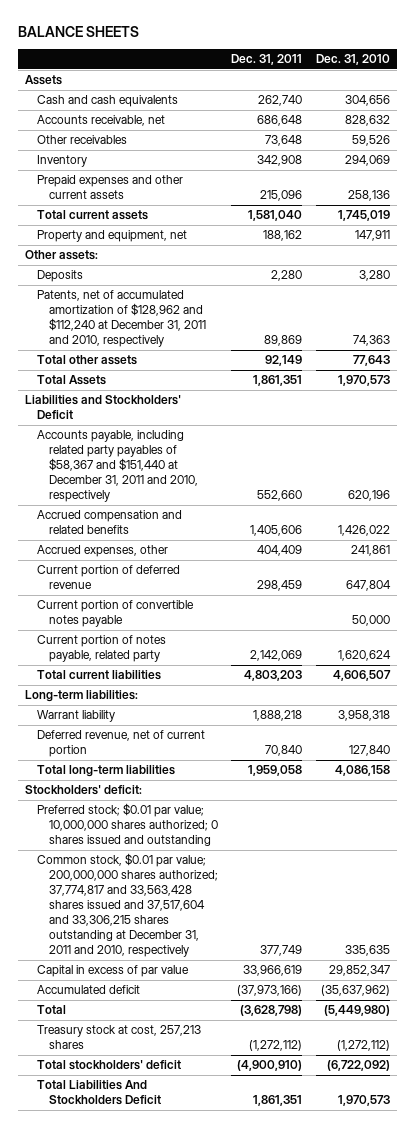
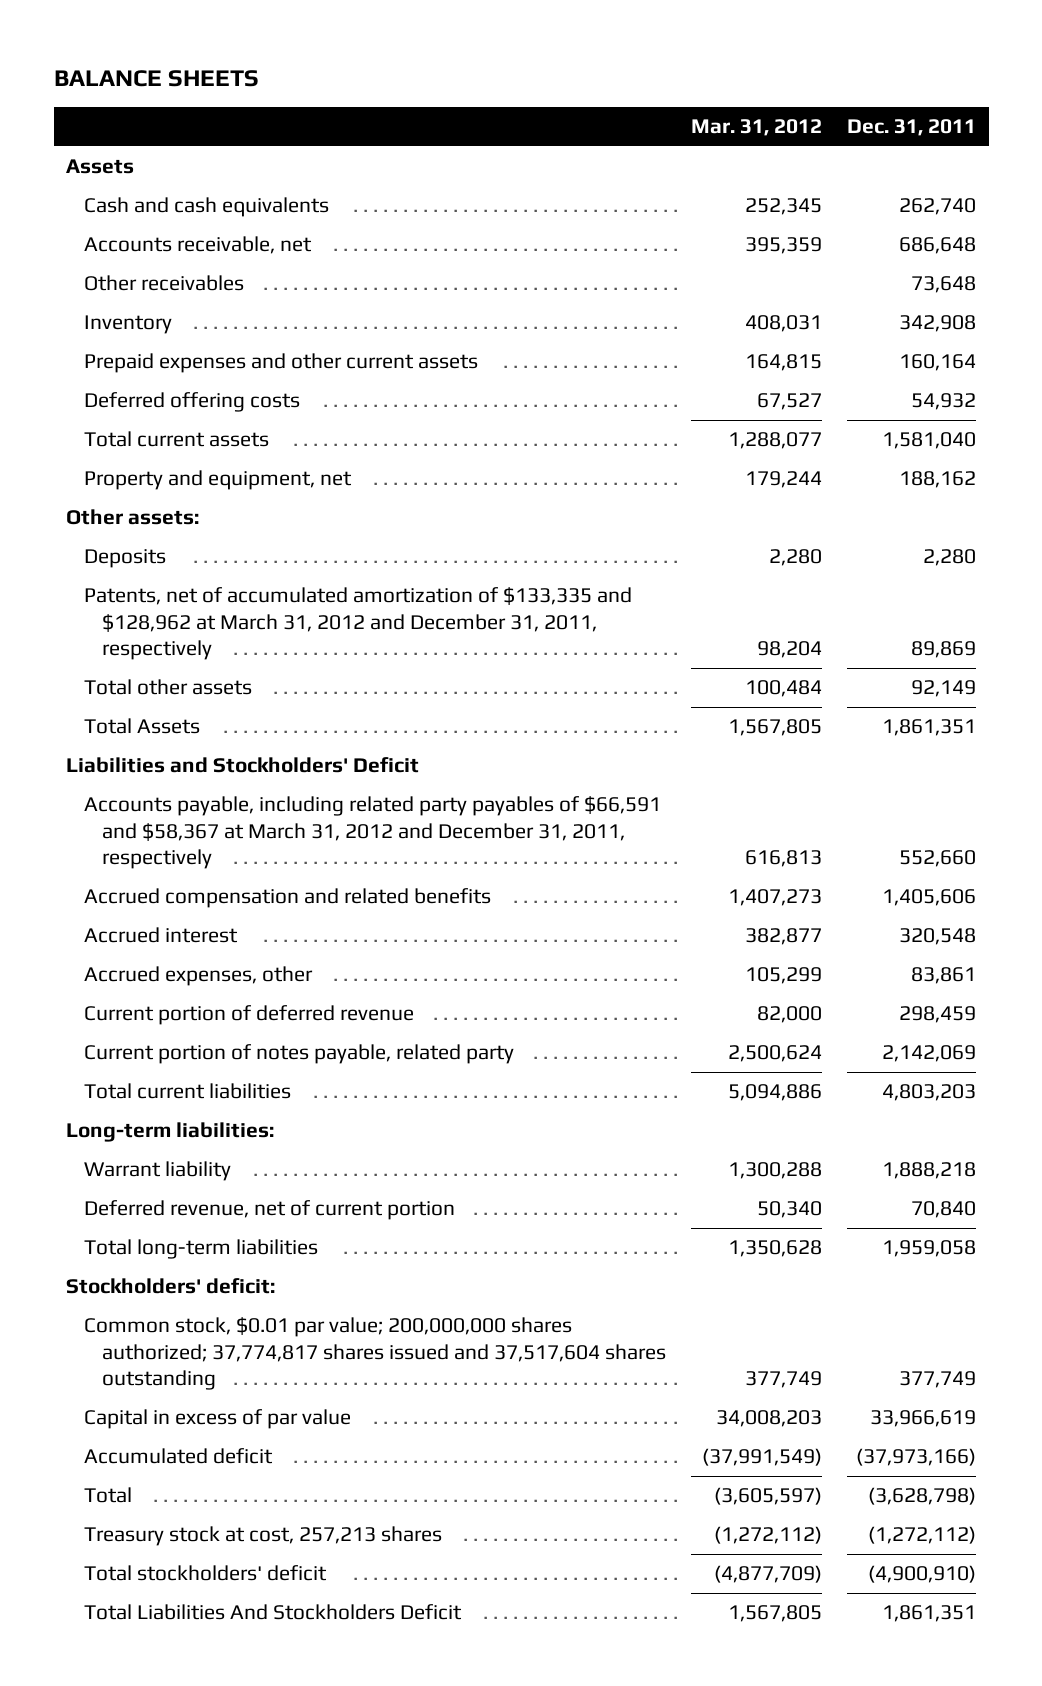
- | Dec. 31, 2011 | Dec. 31, 2010
+ | Mar. 31, 2012 | Dec. 31, 2011
- Prepaid expenses and other current assets | 215,096 | 258,136
+ Prepaid expenses and other current assets | 164,815 | 160,164
+ Deferred offering costs | 67,527 | 54,932
- Patents, net of accumulated amortization of $128,962 and $112,240 at December 31, 2011 and 2010, respectively | 89,869 | 74,363
+ Patents, net of accumulated amortization of $133,335 and $128,962 at March 31, 2012 and December 31, 2011, respectively | 98,204 | 89,869
- Accounts payable, including related party payables of $58,367 and $151,440 at December 31, 2011 and 2010, respectively | 552,660 | 620,196
+ Accounts payable, including related party payables of $66,591 and $58,367 at March 31, 2012 and December 31, 2011, respectively | 616,813 | 552,660
- Accrued expenses, other | 404,409 | 241,861
+ Accrued interest | 382,877 | 320,548
+ Accrued expenses, other | 105,299 | 83,861
- Current portion of convertible notes payable | | 50,000
- Preferred stock; $0.01 par value; 10,000,000 shares authorized; 0 shares issued and outstanding
- Common stock, $0.01 par value; 200,000,000 shares authorized; 37,774,817 and 33,563,428 shares issued and 37,517,604 and 33,306,215 shares outstanding at December 31, 2011 and 2010, respectively | 377,749 | 335,635
+ Common stock, $0.01 par value; 200,000,000 shares authorized; 37,774,817 shares issued and 37,517,604 shares outstanding | 377,749 | 377,749

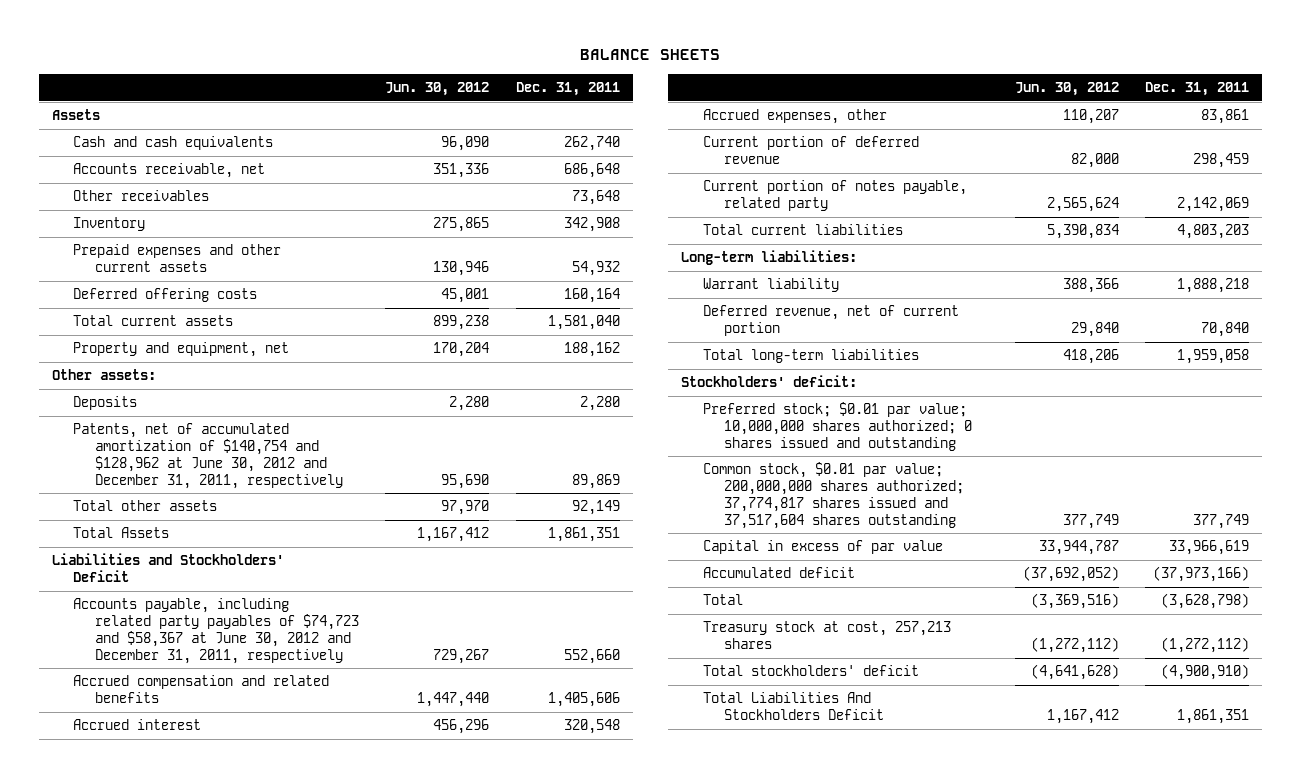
- | Mar. 31, 2012 | Dec. 31, 2011
+ | Jun. 30, 2012 | Dec. 31, 2011
- Prepaid expenses and other current assets | 164,815 | 160,164
- Deferred offering costs | 67,527 | 54,932
+ Prepaid expenses and other current assets | 130,946 | 54,932
+ Deferred offering costs | 45,001 | 160,164
- Patents, net of accumulated amortization of $133,335 and $128,962 at March 31, 2012 and December 31, 2011, respectively | 98,204 | 89,869
+ Patents, net of accumulated amortization of $140,754 and $128,962 at June 30, 2012 and December 31, 2011, respectively | 95,690 | 89,869
- Accounts payable, including related party payables of $66,591 and $58,367 at March 31, 2012 and December 31, 2011, respectively | 616,813 | 552,660
+ Accounts payable, including related party payables of $74,723 and $58,367 at June 30, 2012 and December 31, 2011, respectively | 729,267 | 552,660
+ Preferred stock; $0.01 par value; 10,000,000 shares authorized; 0 shares issued and outstanding

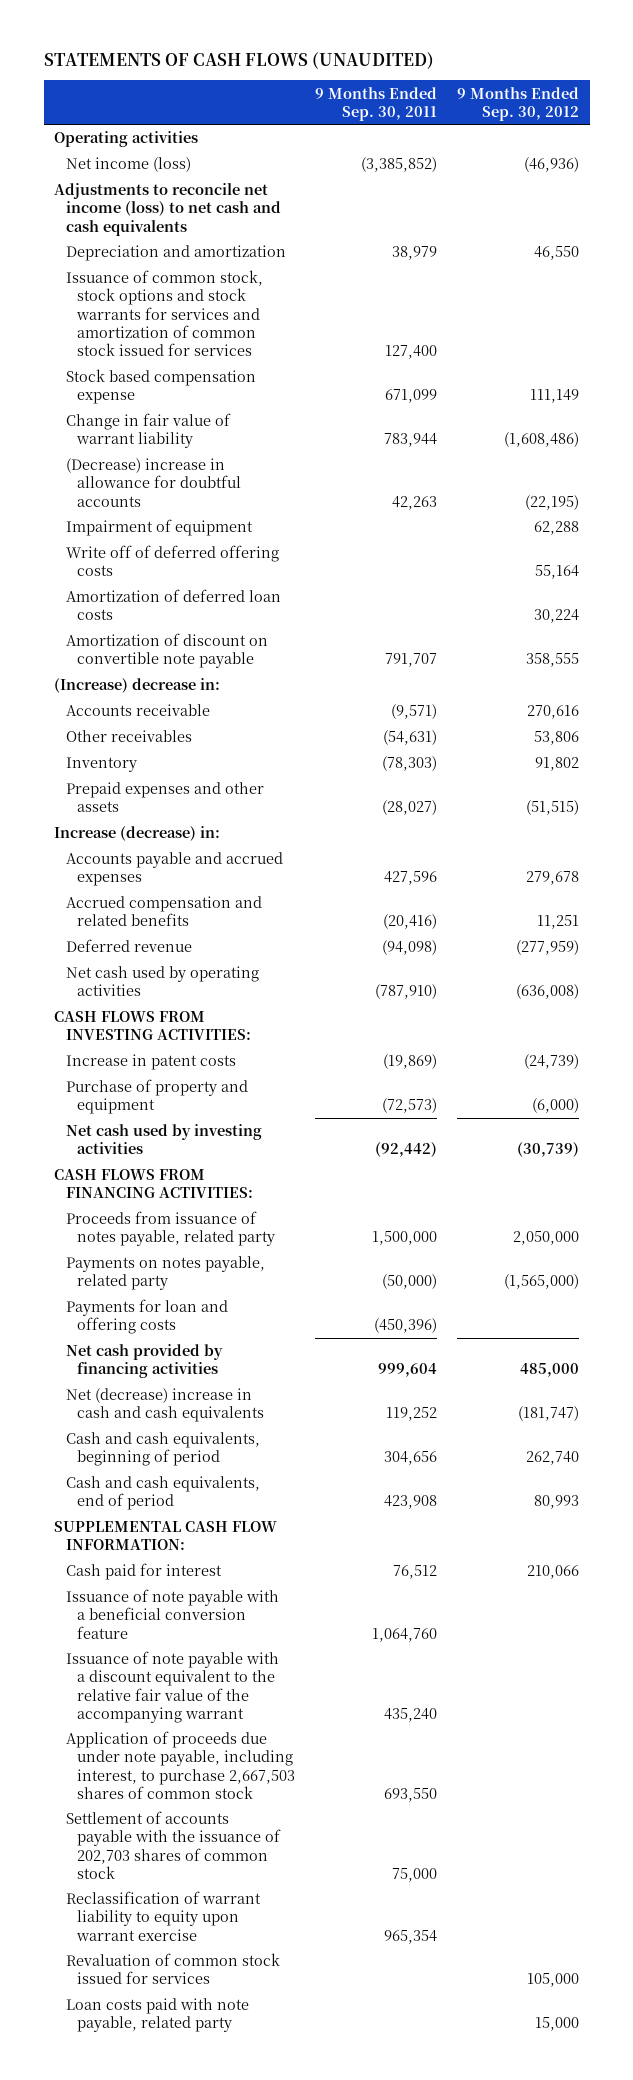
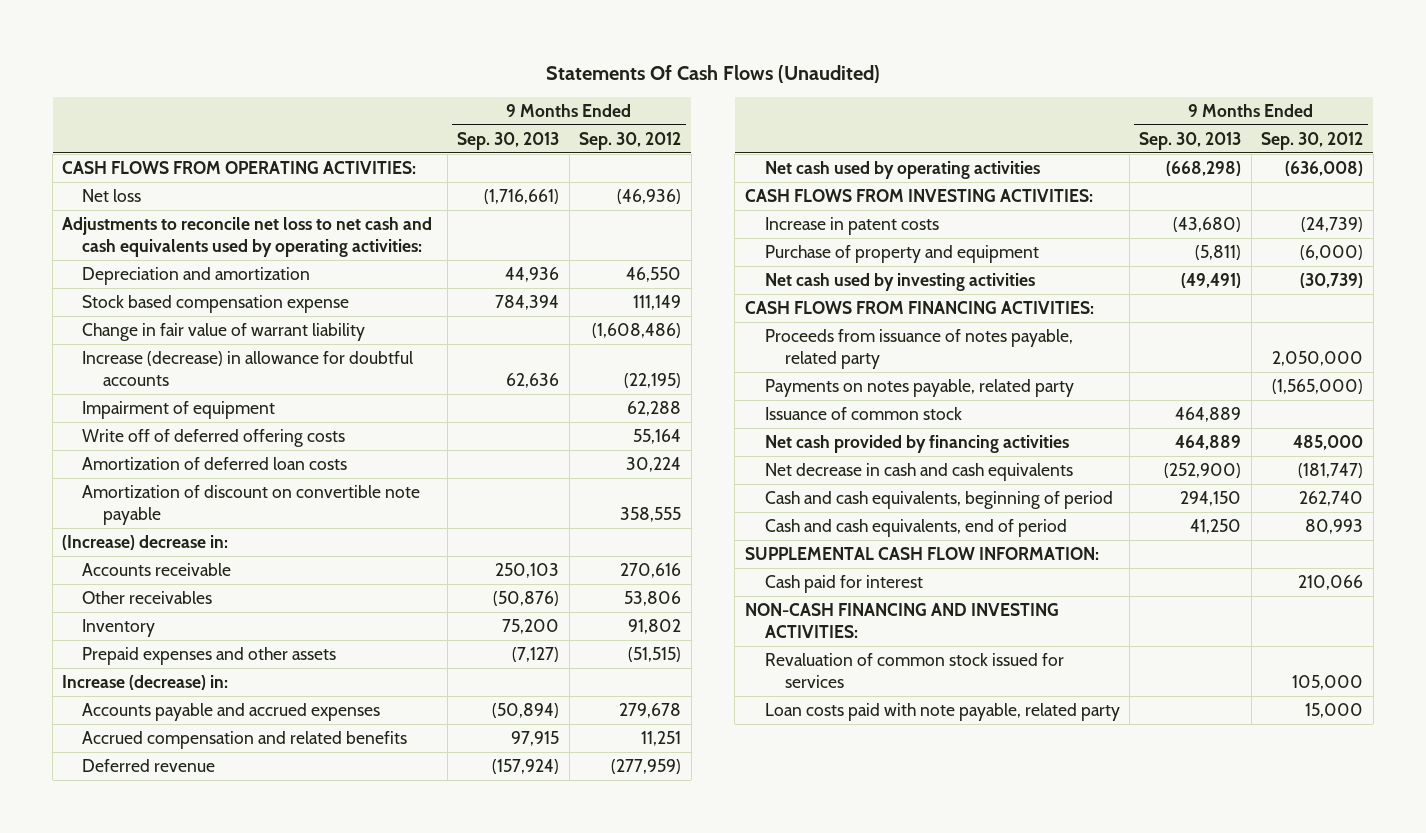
- STATEMENTS OF CASH FLOWS (UNAUDITED)
+ Statements Of Cash Flows (Unaudited)
- | 9 Months Ended Sep. 30, 2011 | 9 Months Ended Sep. 30, 2012
+ | 9 Months Ended Sep. 30, 2013 | 9 Months Ended Sep. 30, 2012
- Operating activities
- Net income (loss) | (3,385,852) | (46,936)
- Adjustments to reconcile net income (loss) to net cash and cash equivalents
+ CASH FLOWS FROM OPERATING ACTIVITIES:
+ Net loss | (1,716,661) | (46,936)
+ Adjustments to reconcile net loss to net cash and cash equivalents used by operating activities:
- Issuance of common stock, stock options and stock warrants for services and amortization of common stock issued for services | 127,400 |
- (Decrease) increase in allowance for doubtful accounts | 42,263 | (22,195)
+ Increase (decrease) in allowance for doubtful accounts | 62,636 | (22,195)
- Payments for loan and offering costs | (450,396) |
+ Issuance of common stock | 464,889 |
- Net (decrease) increase in cash and cash equivalents | 119,252 | (181,747)
+ Net decrease in cash and cash equivalents | (252,900) | (181,747)
- Issuance of note payable with a beneficial conversion feature | 1,064,760 |
- Issuance of note payable with a discount equivalent to the relative fair value of the accompanying warrant | 435,240 |
- Application of proceeds due under note payable, including interest, to purchase 2,667,503 shares of common stock | 693,550 |
- Settlement of accounts payable with the issuance of 202,703 shares of common stock | 75,000 |
- Reclassification of warrant liability to equity upon warrant exercise | 965,354 |
+ NON-CASH FINANCING AND INVESTING ACTIVITIES:

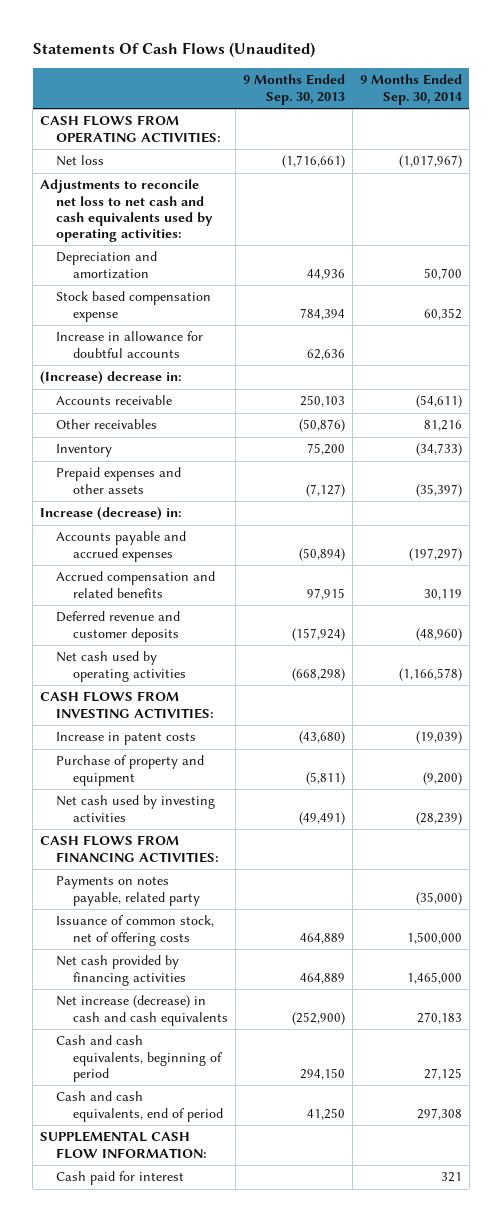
- | 9 Months Ended Sep. 30, 2013 | 9 Months Ended Sep. 30, 2012
+ | 9 Months Ended Sep. 30, 2013 | 9 Months Ended Sep. 30, 2014
- Change in fair value of warrant liability | | (1,608,486)
- Increase (decrease) in allowance for doubtful accounts | 62,636 | (22,195)
- Impairment of equipment | | 62,288
- Write off of deferred offering costs | | 55,164
- Amortization of deferred loan costs | | 30,224
- Amortization of discount on convertible note payable | | 358,555
+ Increase in allowance for doubtful accounts | 62,636 |
- Deferred revenue | (157,924) | (277,959)
+ Deferred revenue and customer deposits | (157,924) | (48,960)
- Proceeds from issuance of notes payable, related party | | 2,050,000
- Issuance of common stock | 464,889 |
+ Issuance of common stock, net of offering costs | 464,889 | 1,500,000
- Net decrease in cash and cash equivalents | (252,900) | (181,747)
+ Net increase (decrease) in cash and cash equivalents | (252,900) | 270,183
- NON-CASH FINANCING AND INVESTING ACTIVITIES:
- Revaluation of common stock issued for services | | 105,000
- Loan costs paid with note payable, related party | | 15,000

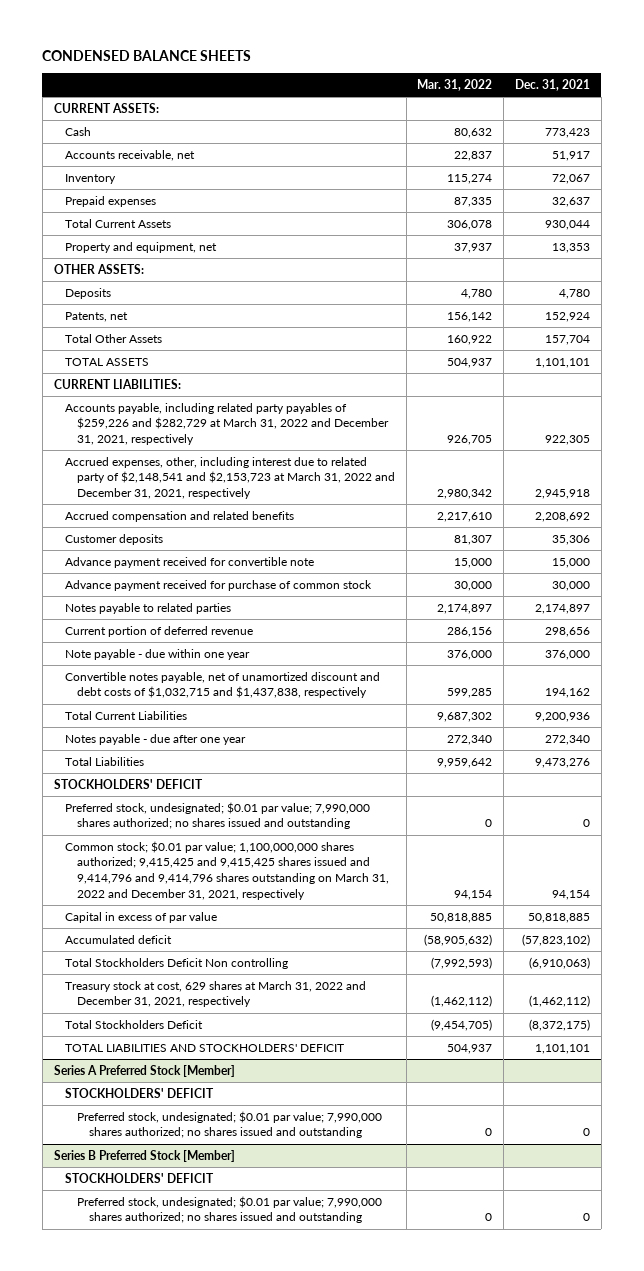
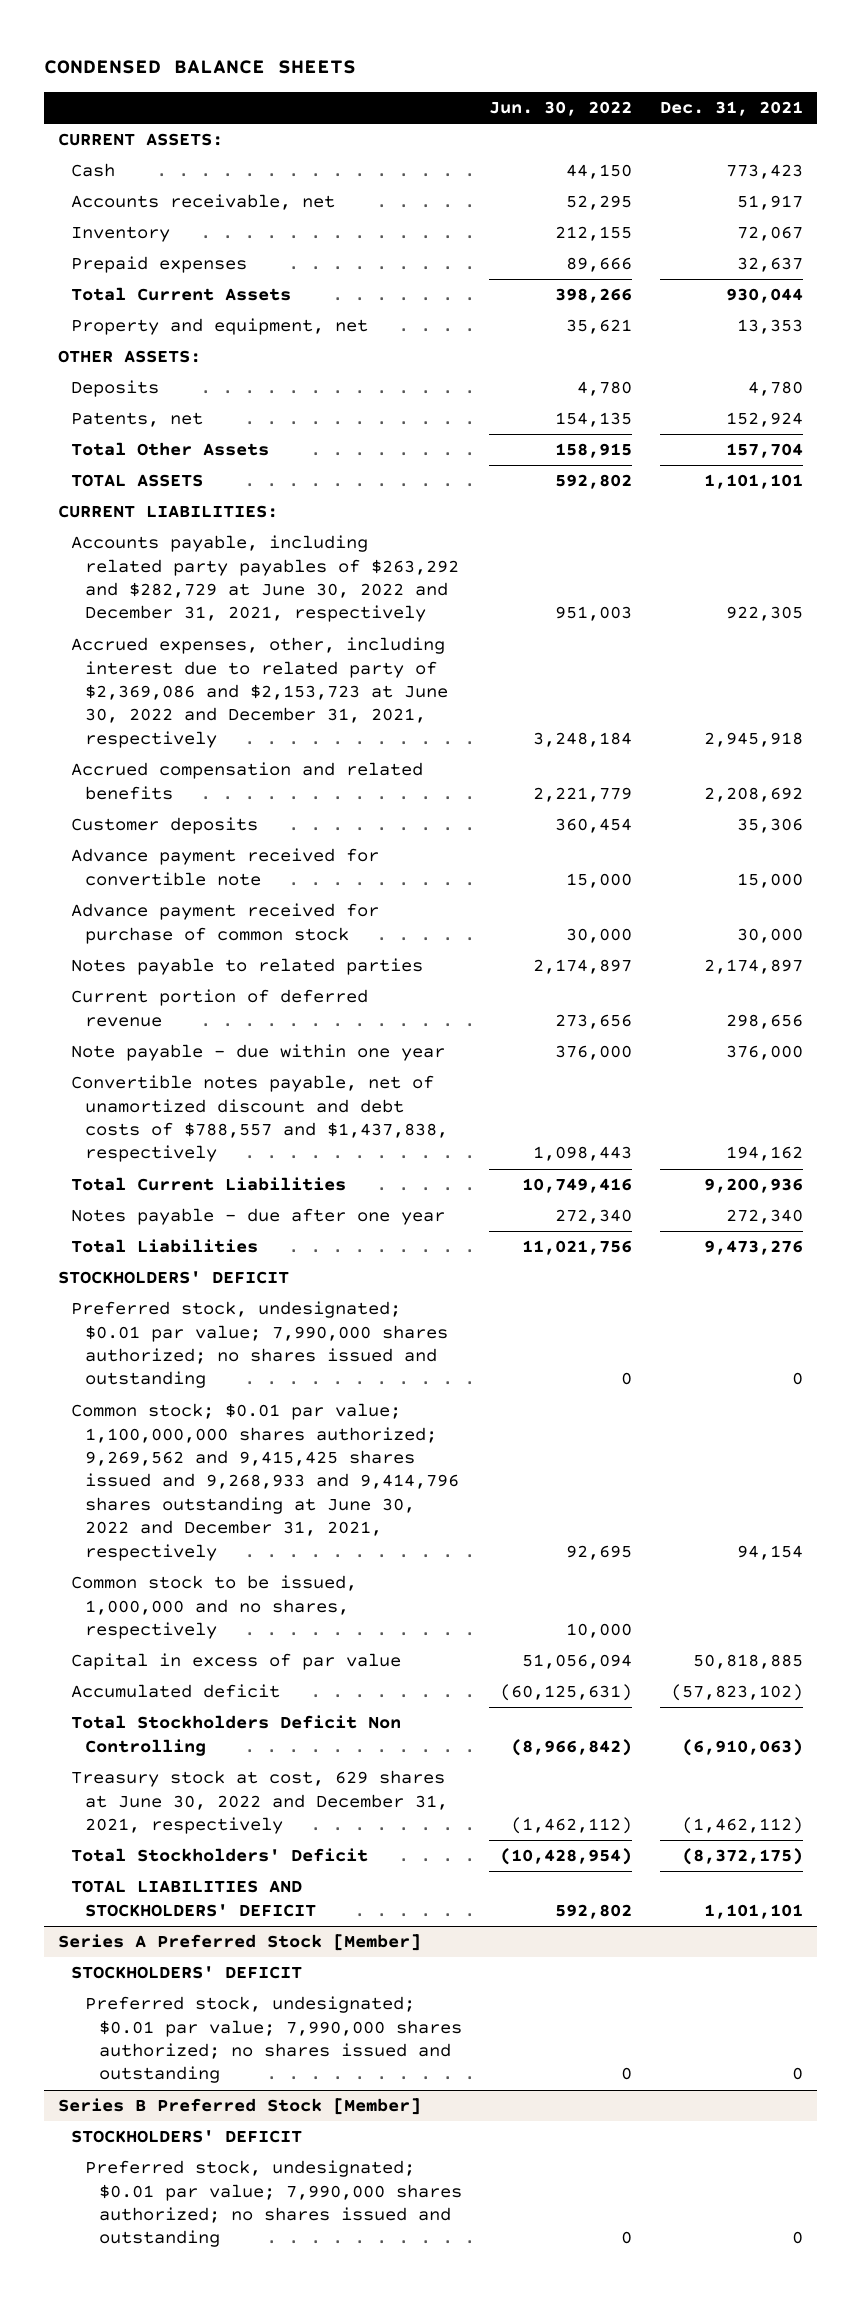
- | Mar. 31, 2022 | Dec. 31, 2021
+ | Jun. 30, 2022 | Dec. 31, 2021
- Accounts payable, including related party payables of $259,226 and $282,729 at March 31, 2022 and December 31, 2021, respectively | 926,705 | 922,305
- Accrued expenses, other, including interest due to related party of $2,148,541 and $2,153,723 at March 31, 2022 and December 31, 2021, respectively | 2,980,342 | 2,945,918
+ Accounts payable, including related party payables of $263,292 and $282,729 at June 30, 2022 and December 31, 2021, respectively | 951,003 | 922,305
+ Accrued expenses, other, including interest due to related party of $2,369,086 and $2,153,723 at June 30, 2022 and December 31, 2021, respectively | 3,248,184 | 2,945,918
- Convertible notes payable, net of unamortized discount and debt costs of $1,032,715 and $1,437,838, respectively | 599,285 | 194,162
+ Convertible notes payable, net of unamortized discount and debt costs of $788,557 and $1,437,838, respectively | 1,098,443 | 194,162
- Common stock; $0.01 par value; 1,100,000,000 shares authorized; 9,415,425 and 9,415,425 shares issued and 9,414,796 and 9,414,796 shares outstanding on March 31, 2022 and December 31, 2021, respectively | 94,154 | 94,154
+ Common stock; $0.01 par value; 1,100,000,000 shares authorized; 9,269,562 and 9,415,425 shares issued and 9,268,933 and 9,414,796 shares outstanding at June 30, 2022 and December 31, 2021, respectively | 92,695 | 94,154
+ Common stock to be issued, 1,000,000 and no shares, respectively | 10,000 |
- Total Stockholders Deficit Non controlling | (7,992,593) | (6,910,063)
- Treasury stock at cost, 629 shares at March 31, 2022 and December 31, 2021, respectively | (1,462,112) | (1,462,112)
- Total Stockholders Deficit | (9,454,705) | (8,372,175)
+ Total Stockholders Deficit Non Controlling | (8,966,842) | (6,910,063)
+ Treasury stock at cost, 629 shares at June 30, 2022 and December 31, 2021, respectively | (1,462,112) | (1,462,112)
+ Total Stockholders' Deficit | (10,428,954) | (8,372,175)

